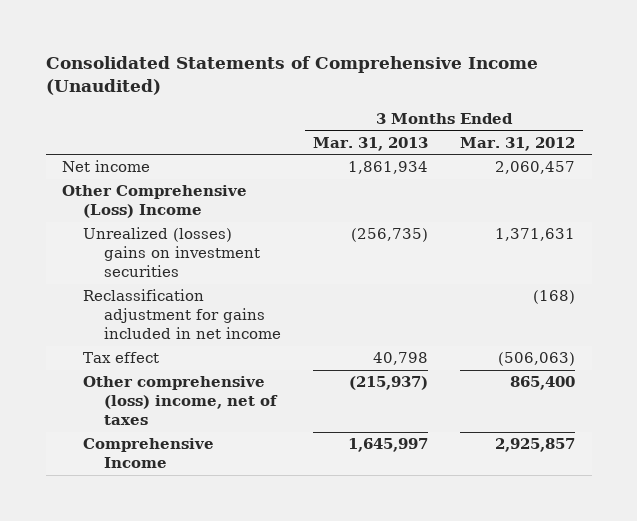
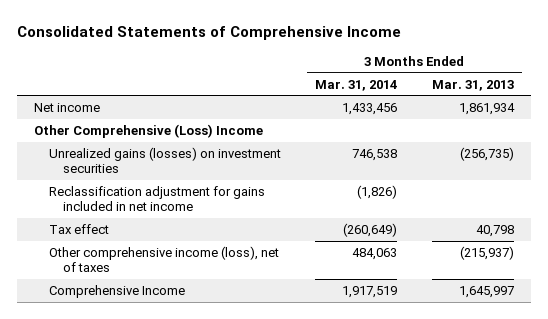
- Consolidated Statements of Comprehensive Income (Unaudited)
+ Consolidated Statements of Comprehensive Income
- | 3 Months Ended Mar. 31, 2013 | 3 Months Ended Mar. 31, 2012
+ | 3 Months Ended Mar. 31, 2014 | 3 Months Ended Mar. 31, 2013
- Unrealized (losses) gains on investment securities | (256,735) | 1,371,631
+ Unrealized gains (losses) on investment securities | 746,538 | (256,735)
- Other comprehensive (loss) income, net of taxes | (215,937) | 865,400
+ Other comprehensive income (loss), net of taxes | 484,063 | (215,937)

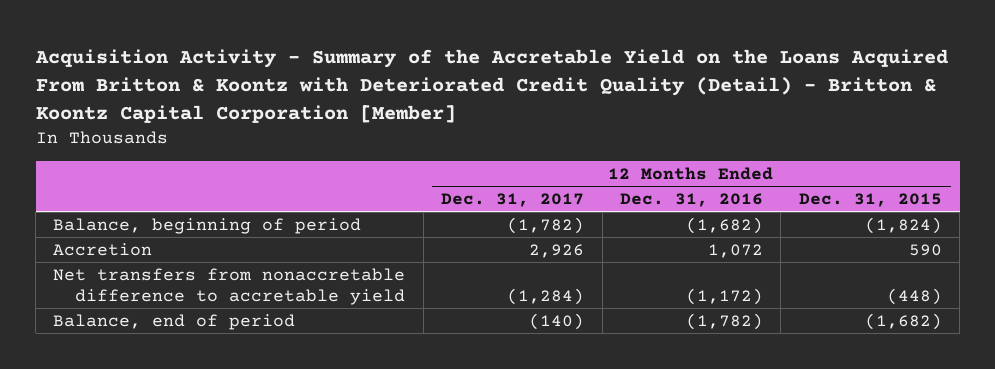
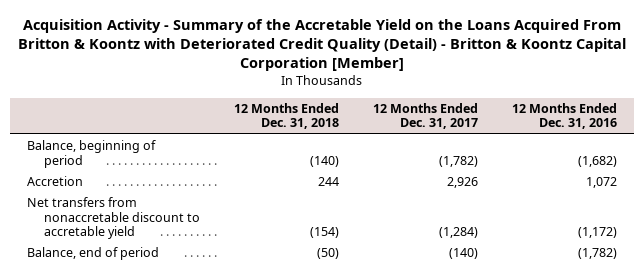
- | 12 Months Ended Dec. 31, 2017 | 12 Months Ended Dec. 31, 2016 | 12 Months Ended Dec. 31, 2015
+ | 12 Months Ended Dec. 31, 2018 | 12 Months Ended Dec. 31, 2017 | 12 Months Ended Dec. 31, 2016
- Net transfers from nonaccretable difference to accretable yield | (1,284) | (1,172) | (448)
+ Net transfers from nonaccretable discount to accretable yield | (154) | (1,284) | (1,172)

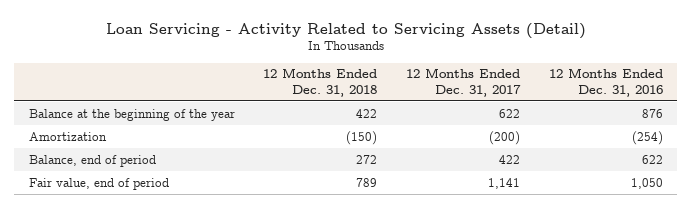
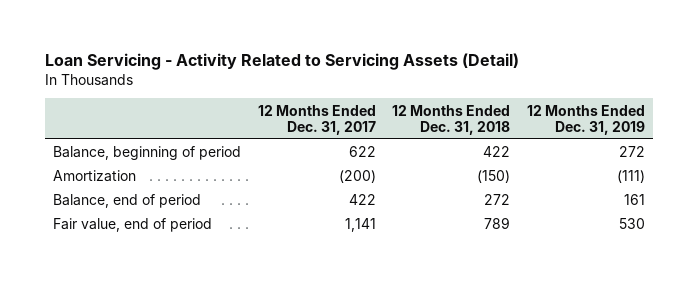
- | 12 Months Ended Dec. 31, 2018 | 12 Months Ended Dec. 31, 2017 | 12 Months Ended Dec. 31, 2016
+ | 12 Months Ended Dec. 31, 2017 | 12 Months Ended Dec. 31, 2018 | 12 Months Ended Dec. 31, 2019
- Balance at the beginning of the year | 422 | 622 | 876
+ Balance, beginning of period | 622 | 422 | 272

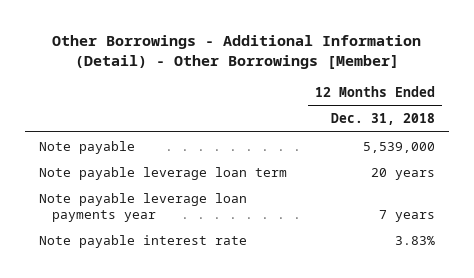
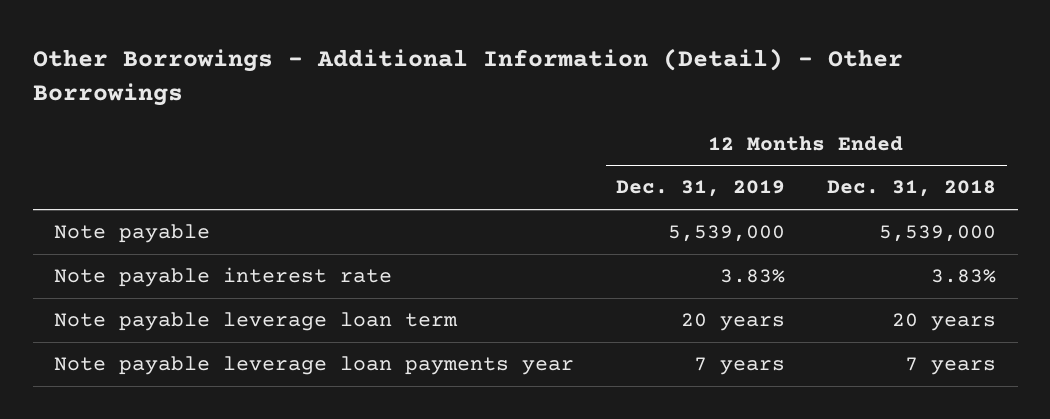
- Other Borrowings - Additional Information (Detail) - Other Borrowings [Member]
+ Other Borrowings - Additional Information (Detail) - Other Borrowings
- | 12 Months Ended Dec. 31, 2018
+ | 12 Months Ended Dec. 31, 2019 | 12 Months Ended Dec. 31, 2018
moved up: Note payable interest rate | 3.83% | 3.83%

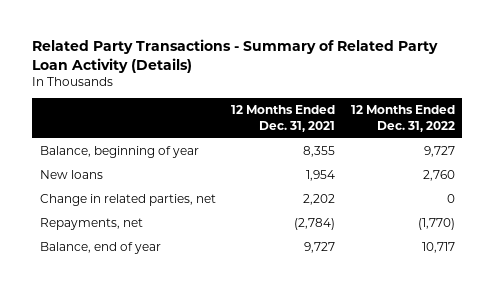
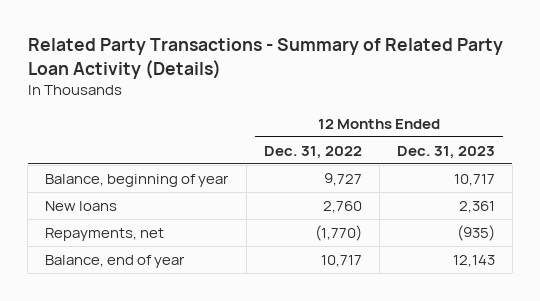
- | 12 Months Ended Dec. 31, 2021 | 12 Months Ended Dec. 31, 2022
+ | 12 Months Ended Dec. 31, 2022 | 12 Months Ended Dec. 31, 2023
- Change in related parties, net | 2,202 | 0

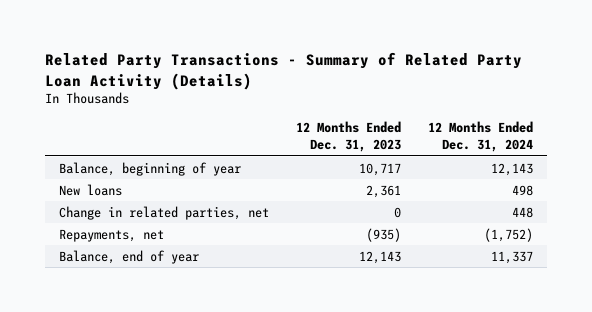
- | 12 Months Ended Dec. 31, 2022 | 12 Months Ended Dec. 31, 2023
+ | 12 Months Ended Dec. 31, 2023 | 12 Months Ended Dec. 31, 2024
+ Change in related parties, net | 0 | 448

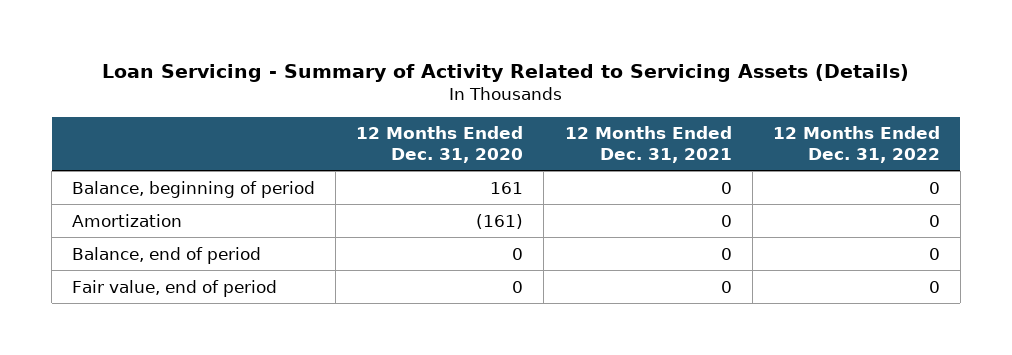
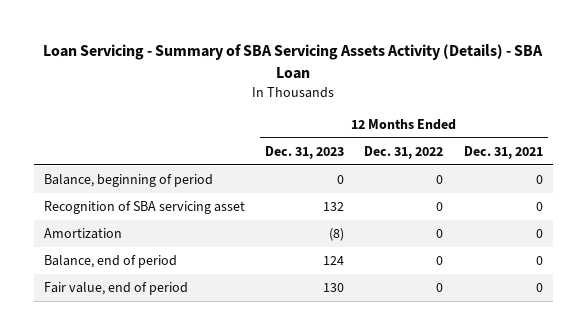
- Loan Servicing - Summary of Activity Related to Servicing Assets (Details)
+ Loan Servicing - Summary of SBA Servicing Assets Activity (Details) - SBA Loan
- | 12 Months Ended Dec. 31, 2020 | 12 Months Ended Dec. 31, 2021 | 12 Months Ended Dec. 31, 2022
+ | 12 Months Ended Dec. 31, 2023 | 12 Months Ended Dec. 31, 2022 | 12 Months Ended Dec. 31, 2021
+ Recognition of SBA servicing asset | 132 | 0 | 0

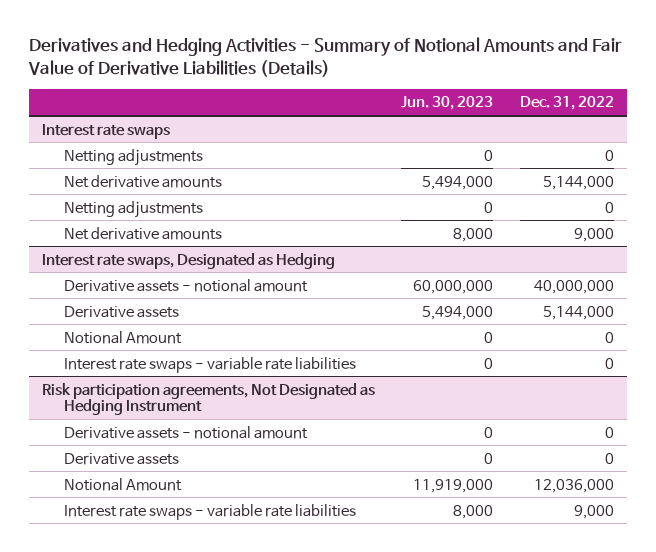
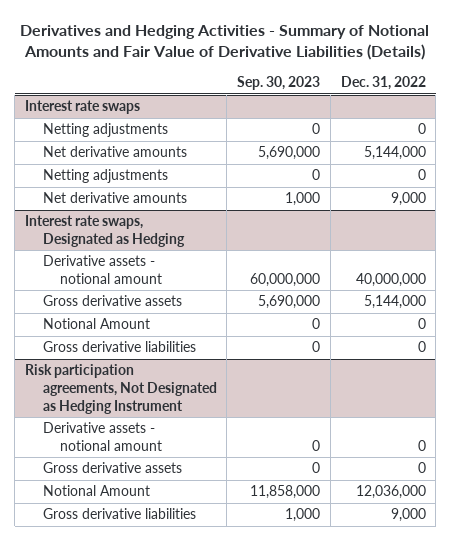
- | Jun. 30, 2023 | Dec. 31, 2022
+ | Sep. 30, 2023 | Dec. 31, 2022
@ Interest rate swaps, Designated as Hedging
- Derivative assets | 5,494,000 | 5,144,000
+ Gross derivative assets | 5,690,000 | 5,144,000
- Interest rate swaps - variable rate liabilities | 0 | 0
+ Gross derivative liabilities | 0 | 0
@ Risk participation agreements, Not Designated as Hedging Instrument
- Derivative assets | 0 | 0
+ Gross derivative assets | 0 | 0
- Interest rate swaps - variable rate liabilities | 8,000 | 9,000
+ Gross derivative liabilities | 1,000 | 9,000

